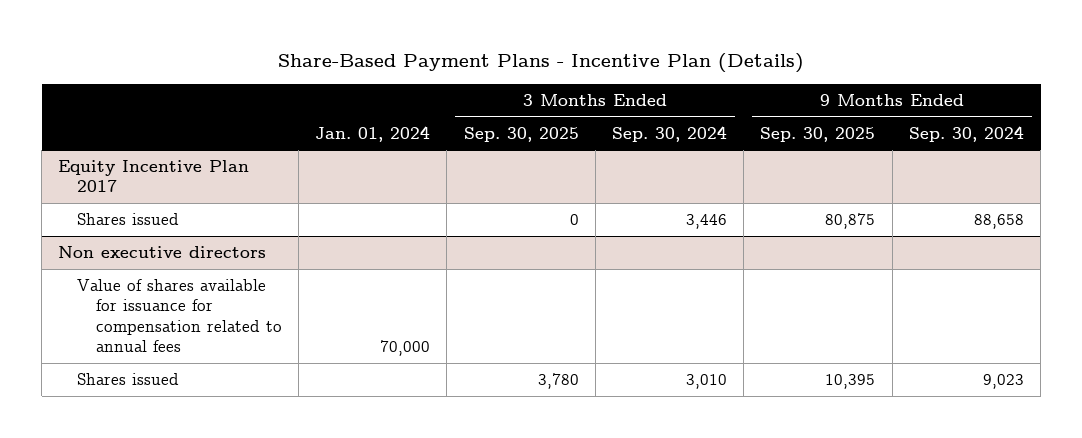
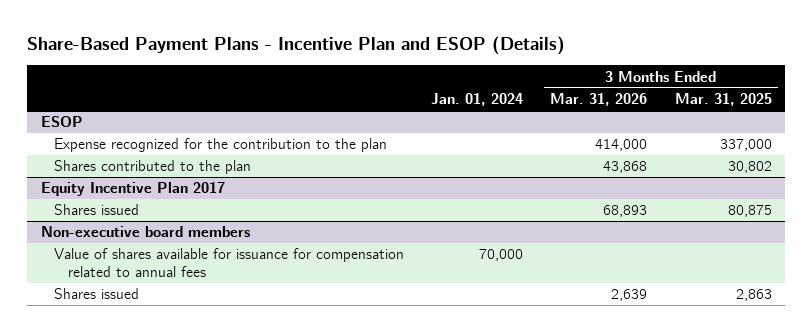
- Share-Based Payment Plans - Incentive Plan (Details)
+ Share-Based Payment Plans - Incentive Plan and ESOP (Details)
- | Jan. 01, 2024 | 3 Months Ended Sep. 30, 2025 | 3 Months Ended Sep. 30, 2024 | 9 Months Ended Sep. 30, 2025 | 9 Months Ended Sep. 30, 2024
+ | Jan. 01, 2024 | 3 Months Ended Mar. 31, 2026 | 3 Months Ended Mar. 31, 2025
+ ESOP
+ Expense recognized for the contribution to the plan | | 414,000 | 337,000
+ Shares contributed to the plan | | 43,868 | 30,802
- Non executive directors
+ Non-executive board members

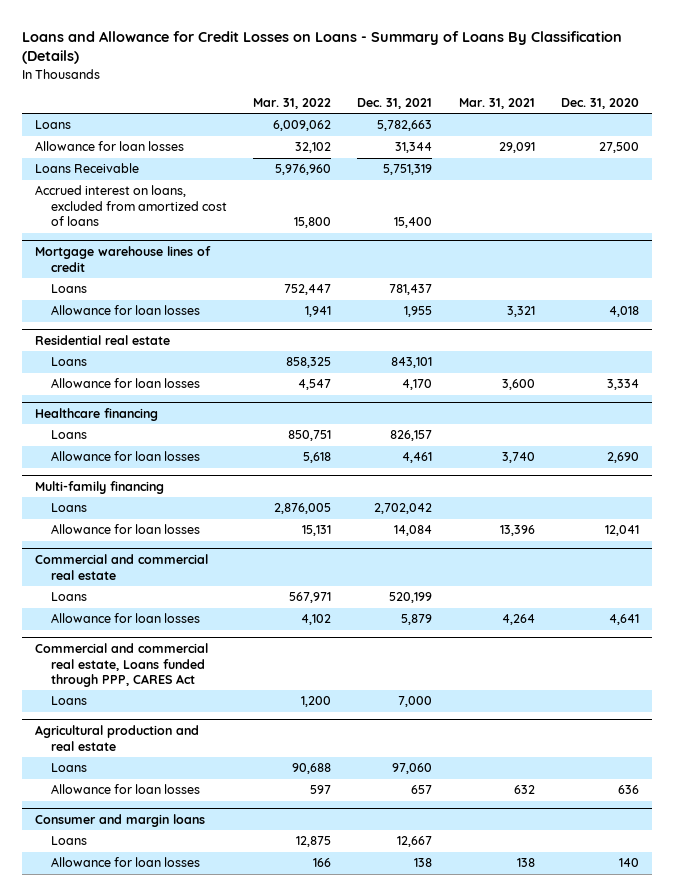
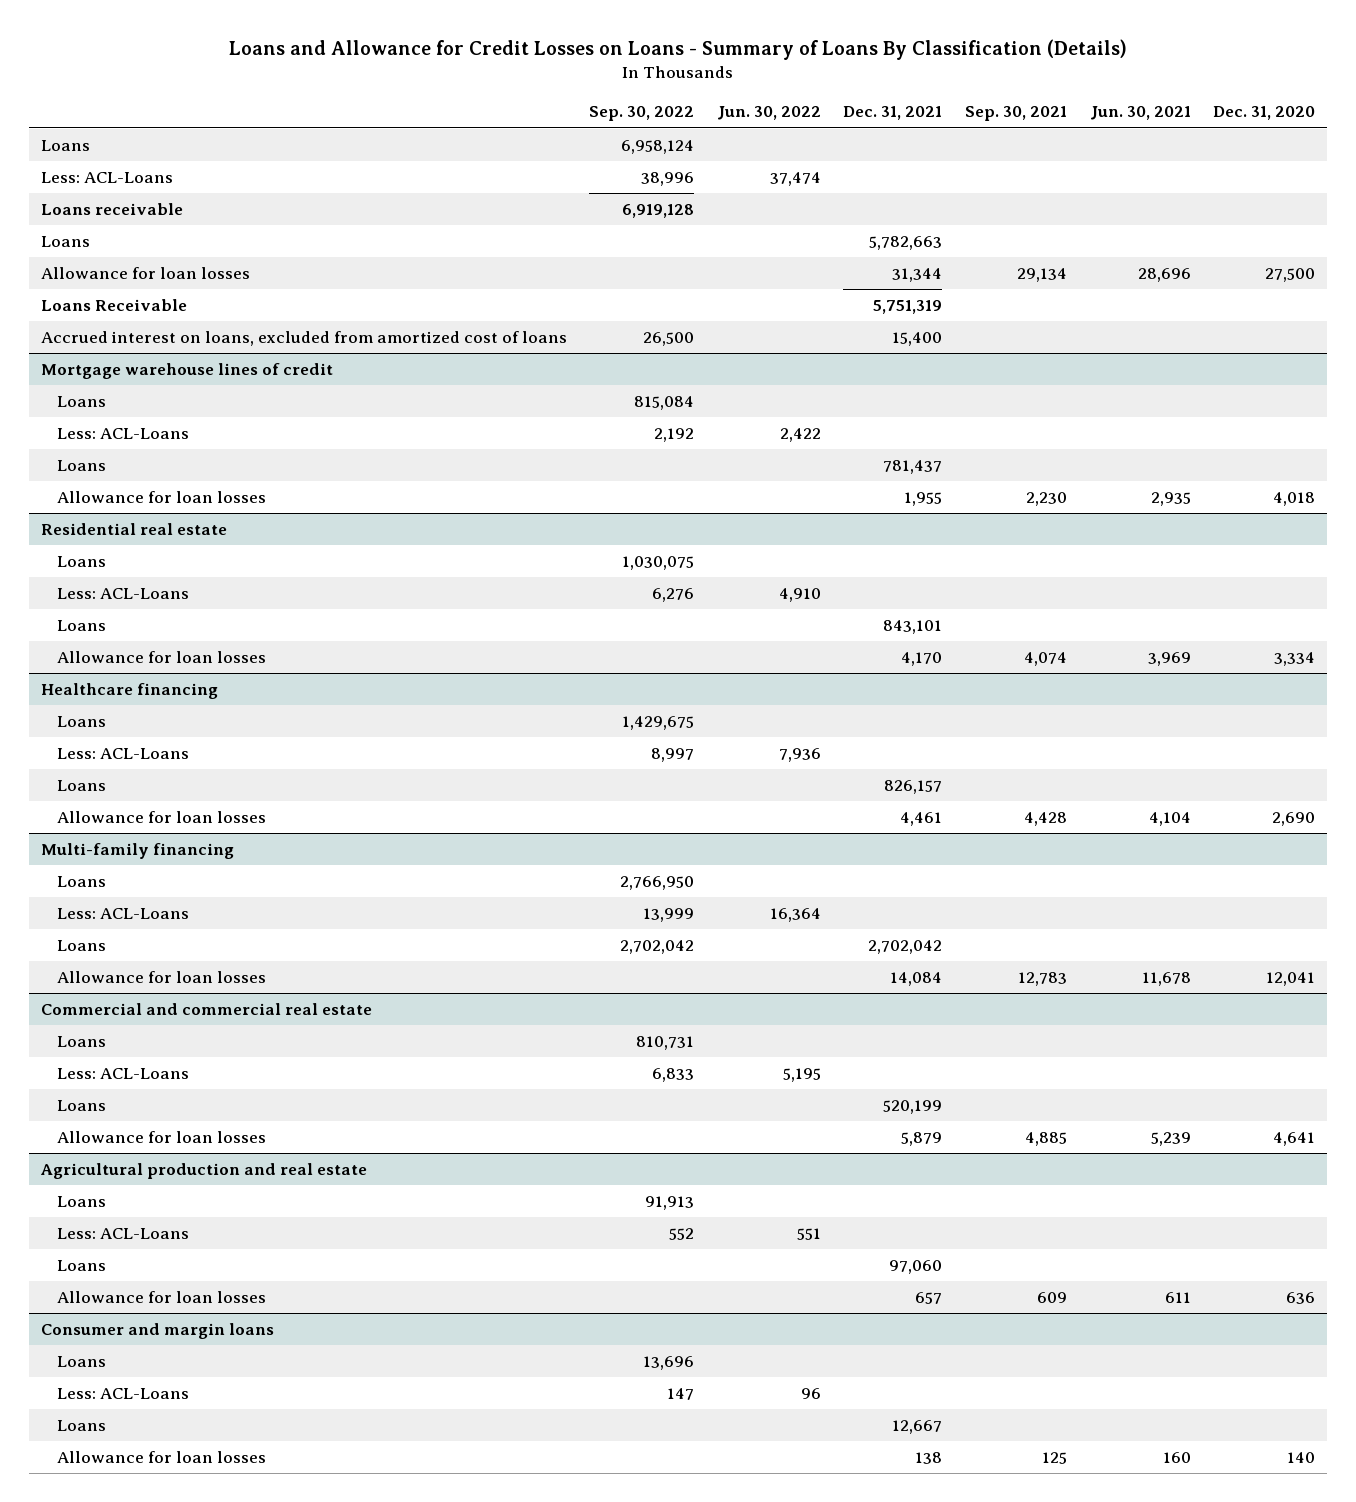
- | Mar. 31, 2022 | Dec. 31, 2021 | Mar. 31, 2021 | Dec. 31, 2020
+ | Sep. 30, 2022 | Jun. 30, 2022 | Dec. 31, 2021 | Sep. 30, 2021 | Jun. 30, 2021 | Dec. 31, 2020
+ Loans | 6,958,124 | | | | |
+ Less: ACL-Loans | 38,996 | 37,474 | | | |
+ Loans receivable | 6,919,128 | | | | |
@ Mortgage warehouse lines of credit
+ Loans | 815,084 | | | | |
+ Less: ACL-Loans | 2,192 | 2,422 | | | |
@ Residential real estate
+ Loans | 1,030,075 | | | | |
+ Less: ACL-Loans | 6,276 | 4,910 | | | |
@ Healthcare financing
+ Loans | 1,429,675 | | | | |
+ Less: ACL-Loans | 8,997 | 7,936 | | | |
@ Multi-family financing
+ Loans | 2,766,950 | | | | |
+ Less: ACL-Loans | 13,999 | 16,364 | | | |
@ Commercial and commercial real estate
+ Loans | 810,731 | | | | |
+ Less: ACL-Loans | 6,833 | 5,195 | | | |
- Commercial and commercial real estate, Loans funded through PPP, CARES Act
- Loans | 1,200 | 7,000 | |
@ Agricultural production and real estate
+ Loans | 91,913 | | | | |
+ Less: ACL-Loans | 552 | 551 | | | |
@ Consumer and margin loans
+ Loans | 13,696 | | | | |
+ Less: ACL-Loans | 147 | 96 | | | |

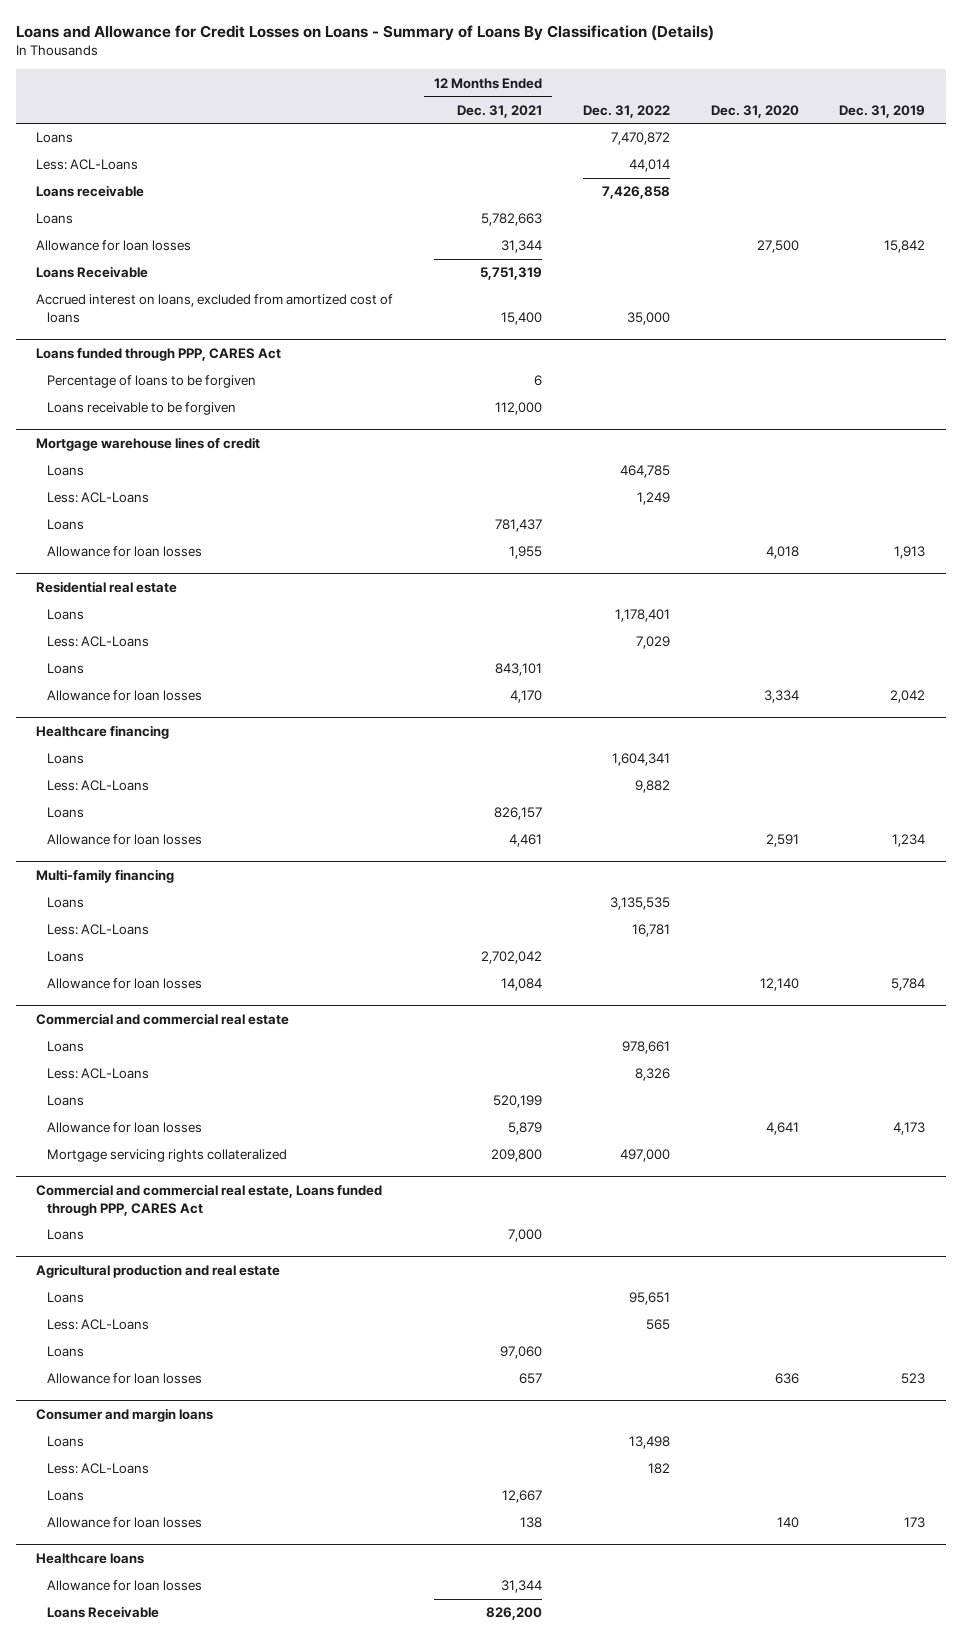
- | Sep. 30, 2022 | Jun. 30, 2022 | Dec. 31, 2021 | Sep. 30, 2021 | Jun. 30, 2021 | Dec. 31, 2020
+ | 12 Months Ended Dec. 31, 2021 | Dec. 31, 2022 | Dec. 31, 2020 | Dec. 31, 2019
+ Loans funded through PPP, CARES Act
+ Percentage of loans to be forgiven | 6 | | |
+ Loans receivable to be forgiven | 112,000 | | |
@ Healthcare financing
- Allowance for loan losses | | | 4,461 | 4,428 | 4,104 | 2,690
+ Allowance for loan losses | 4,461 | | 2,591 | 1,234
@ Multi-family financing
- Allowance for loan losses | | | 14,084 | 12,783 | 11,678 | 12,041
+ Allowance for loan losses | 14,084 | | 12,140 | 5,784
@ Commercial and commercial real estate
+ Mortgage servicing rights collateralized | 209,800 | 497,000 | |
+ Commercial and commercial real estate, Loans funded through PPP, CARES Act
+ Loans | 7,000 | | |
+ Healthcare loans
+ Allowance for loan losses | 31,344 | | |
+ Loans Receivable | 826,200 | | |

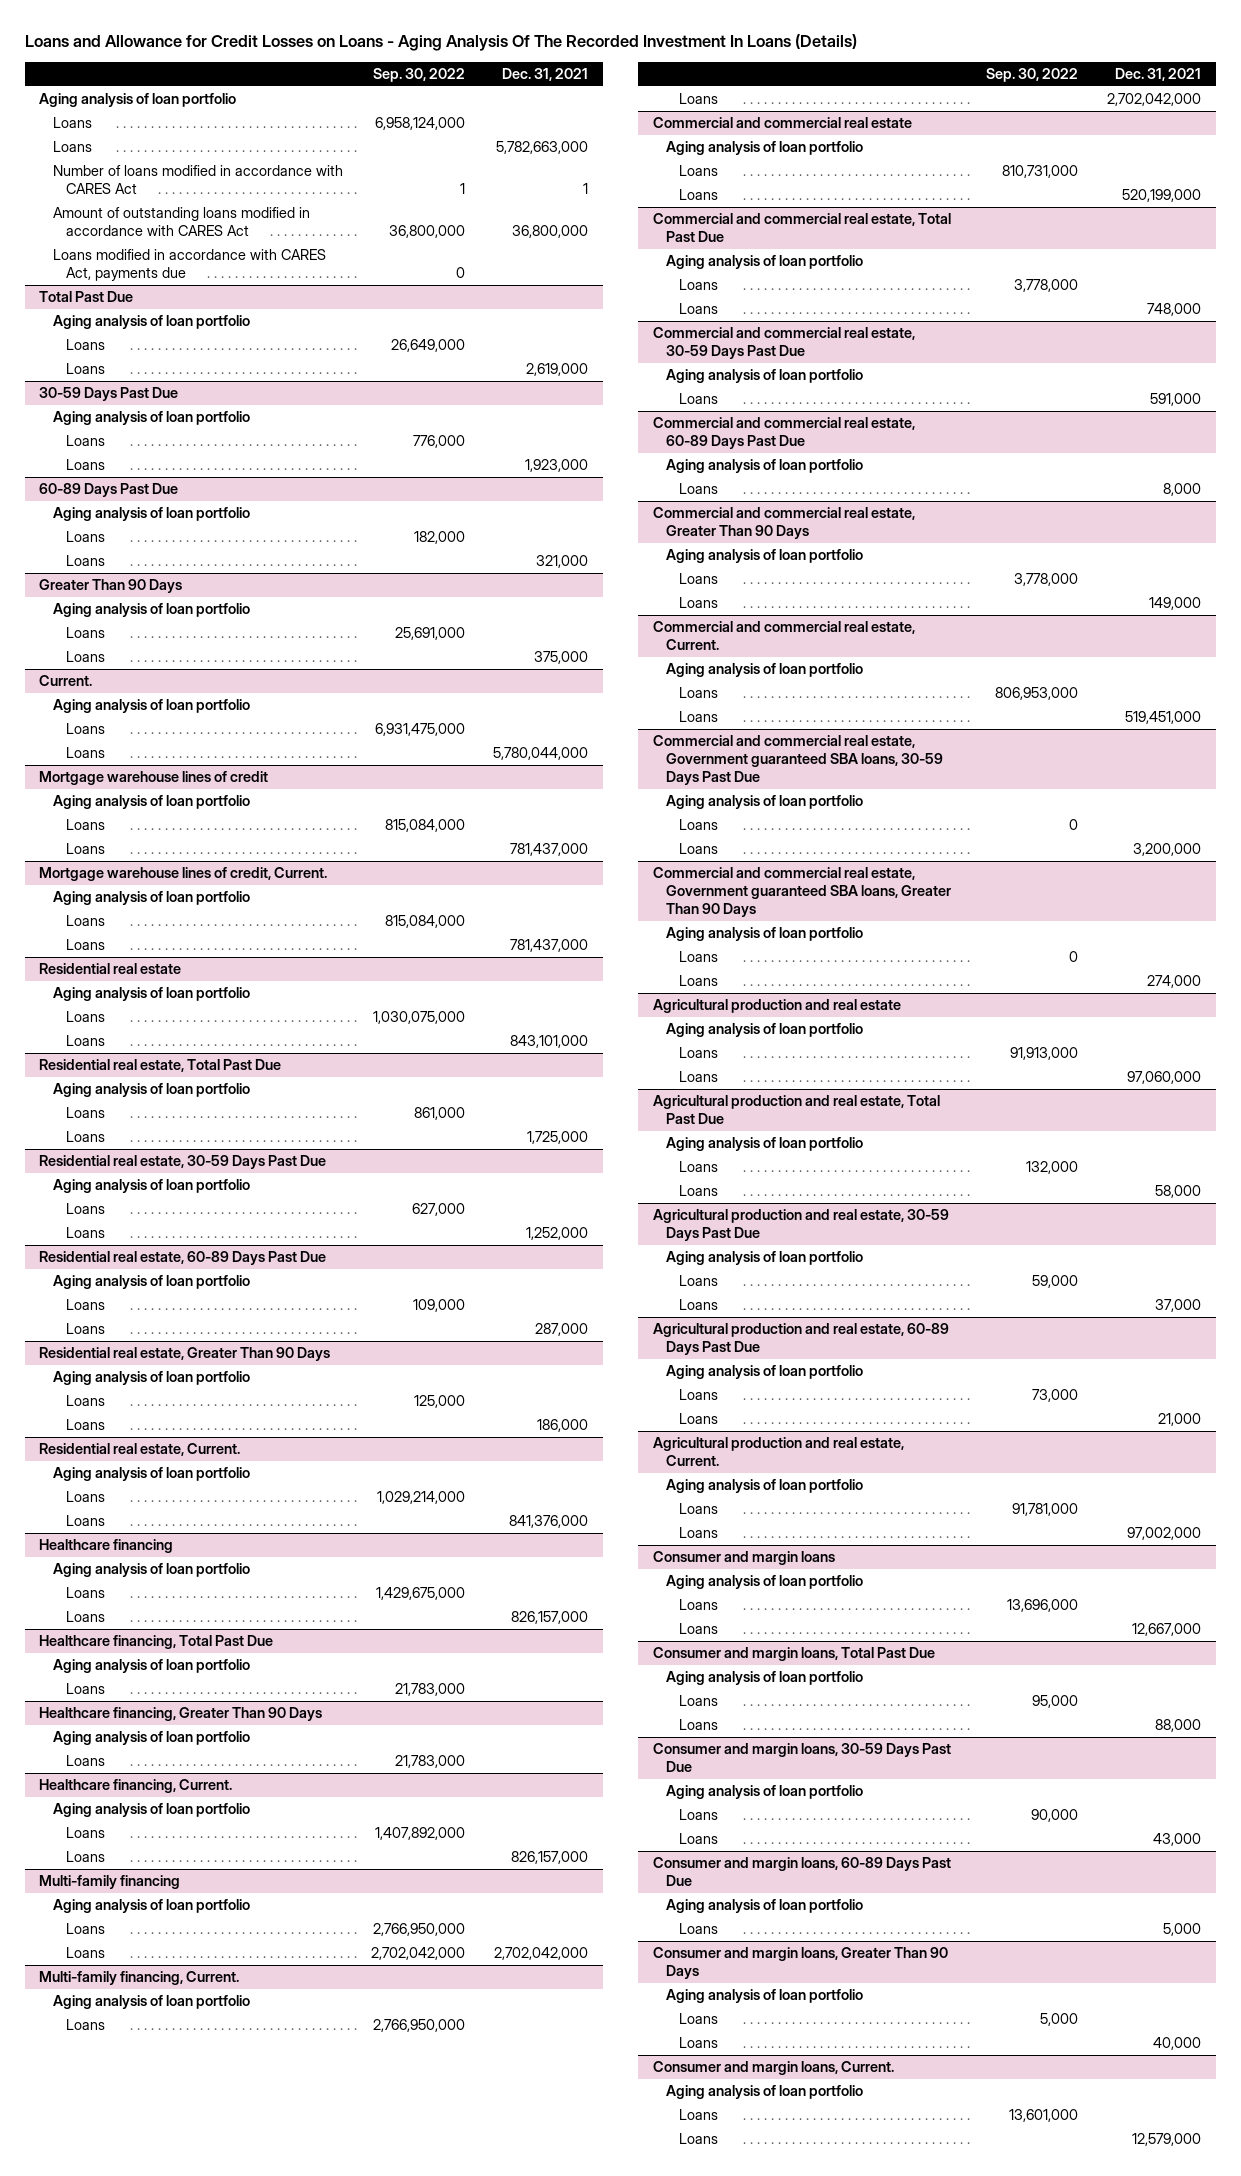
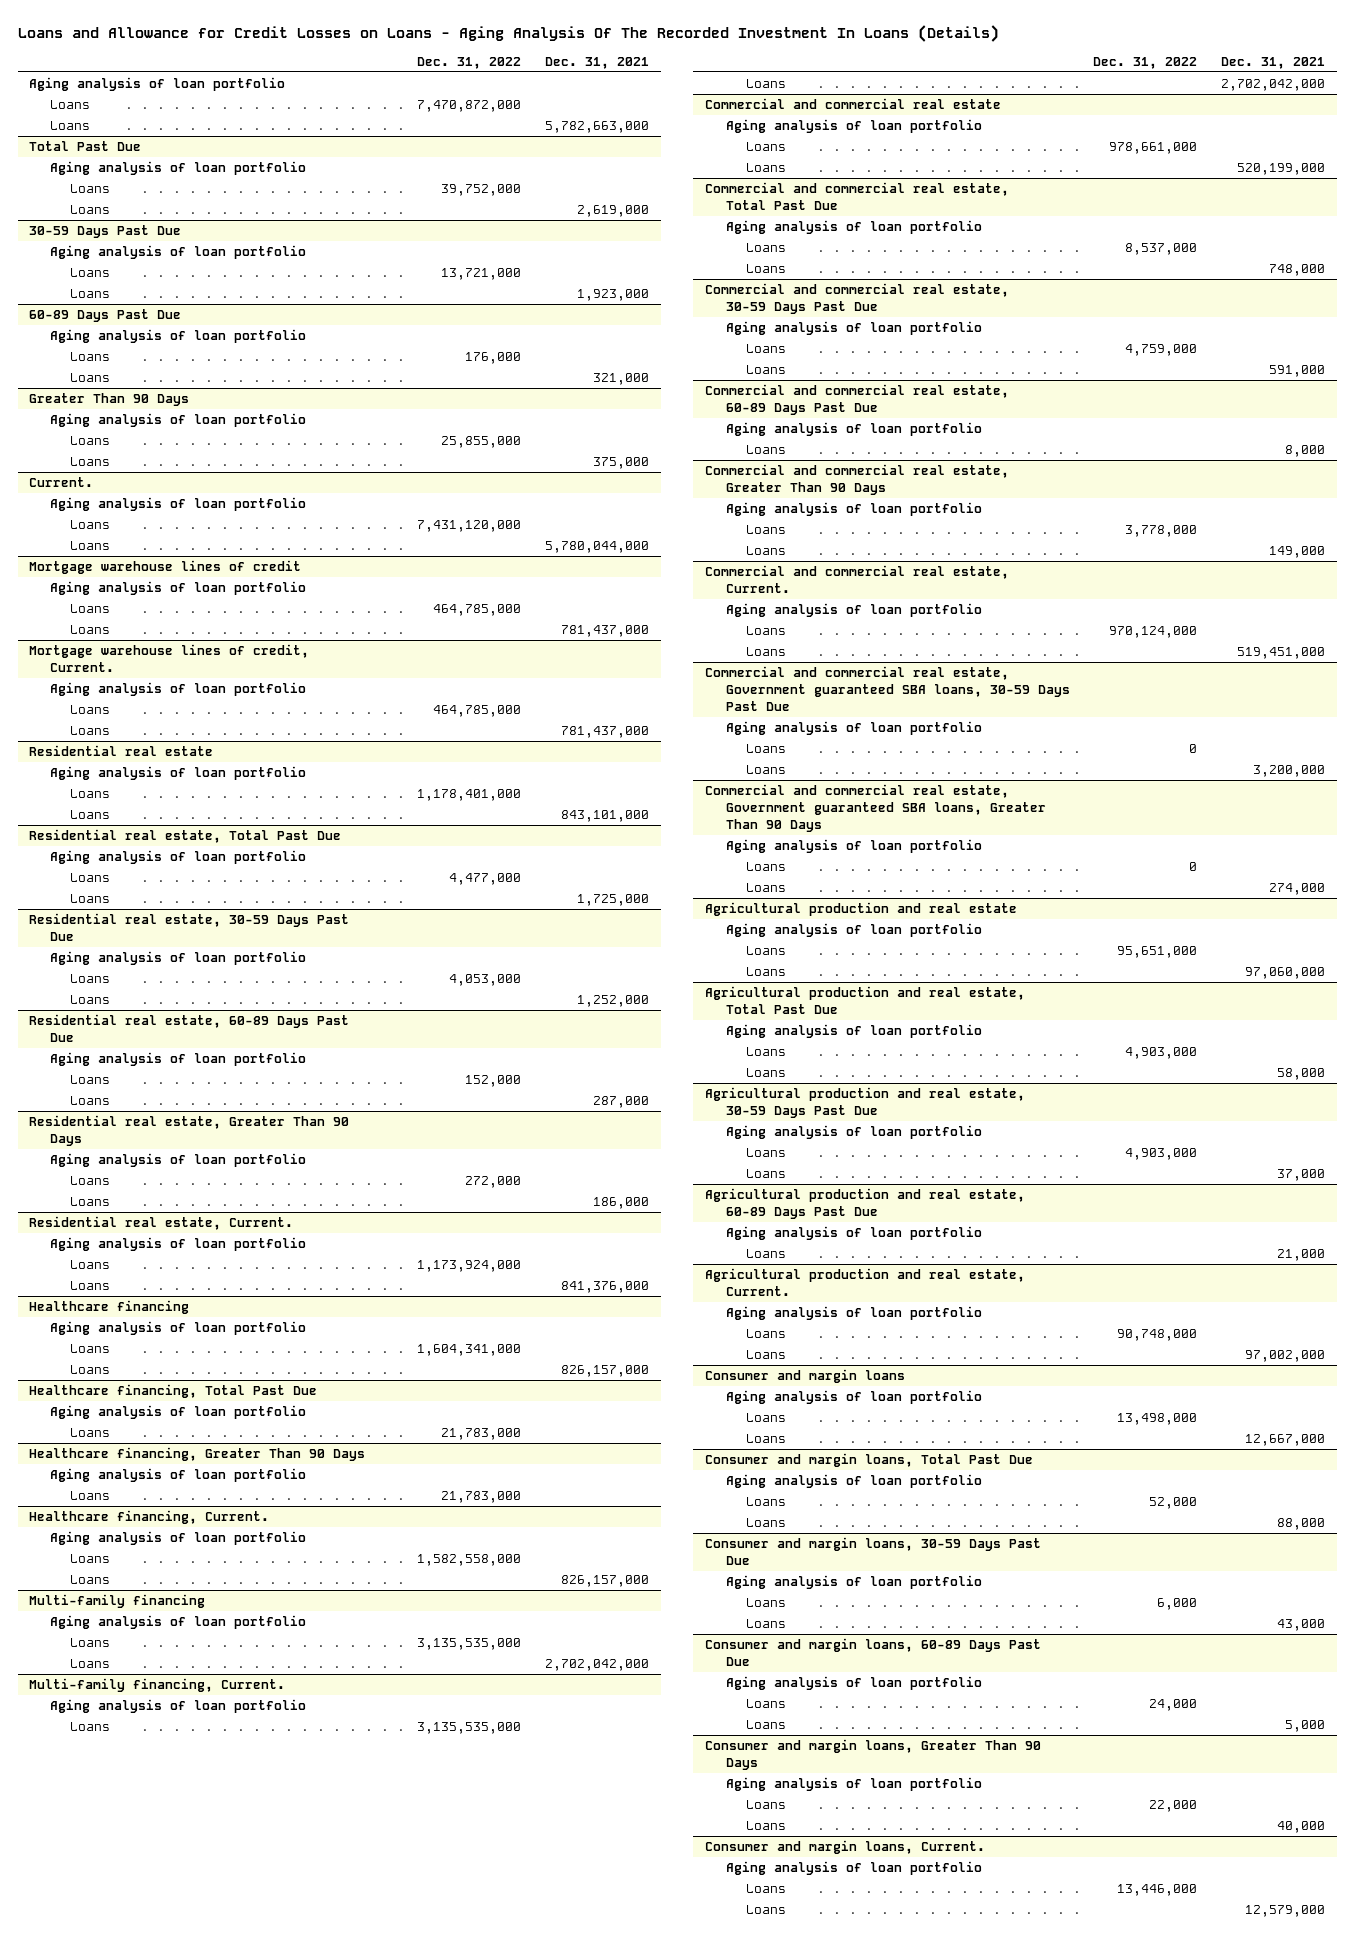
- | Sep. 30, 2022 | Dec. 31, 2021
+ | Dec. 31, 2022 | Dec. 31, 2021
- Number of loans modified in accordance with CARES Act | 1 | 1
- Amount of outstanding loans modified in accordance with CARES Act | 36,800,000 | 36,800,000
- Loans modified in accordance with CARES Act, payments due | 0 |
@ Commercial and commercial real estate, 30-59 Days Past Due
+ Loans | 4,759,000 |
@ Agricultural production and real estate, 60-89 Days Past Due
- Loans | 73,000 |
@ Consumer and margin loans, 60-89 Days Past Due
+ Loans | 24,000 |

